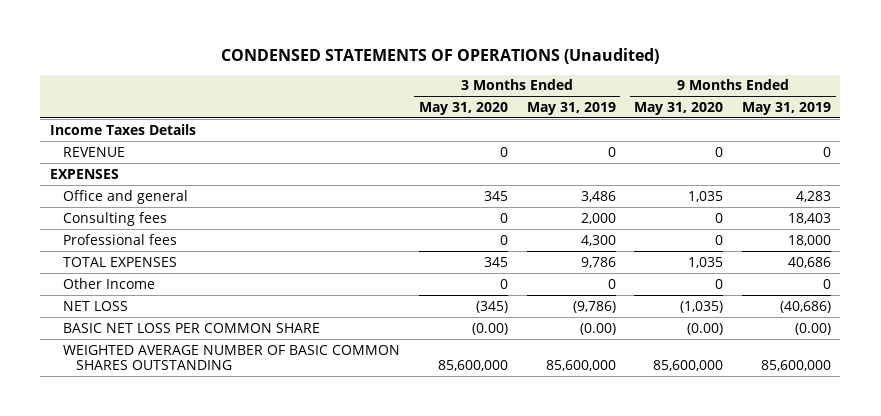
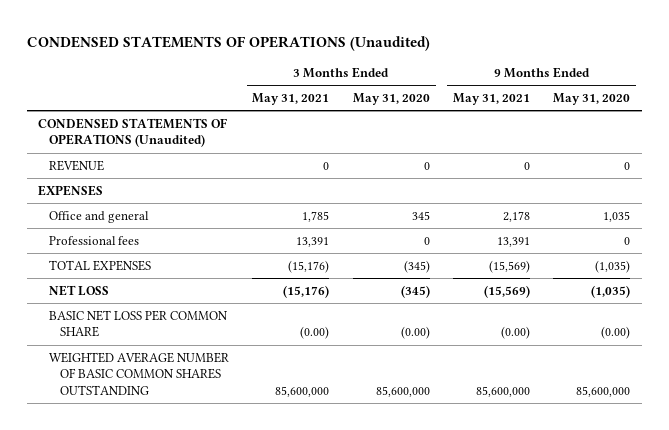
- | 3 Months Ended May 31, 2020 | 3 Months Ended May 31, 2019 | 9 Months Ended May 31, 2020 | 9 Months Ended May 31, 2019
+ | 3 Months Ended May 31, 2021 | 3 Months Ended May 31, 2020 | 9 Months Ended May 31, 2021 | 9 Months Ended May 31, 2020
- Income Taxes Details
+ CONDENSED STATEMENTS OF OPERATIONS (Unaudited)
- Consulting fees | 0 | 2,000 | 0 | 18,403
- TOTAL EXPENSES | 345 | 9,786 | 1,035 | 40,686
- Other Income | 0 | 0 | 0 | 0
+ TOTAL EXPENSES | (15,176) | (345) | (15,569) | (1,035)

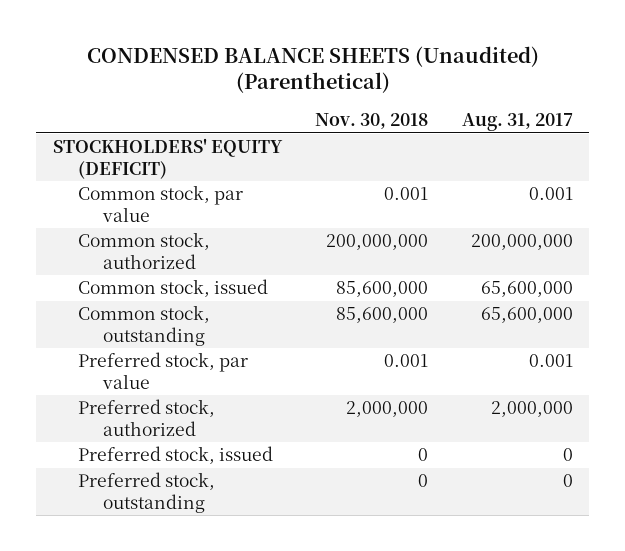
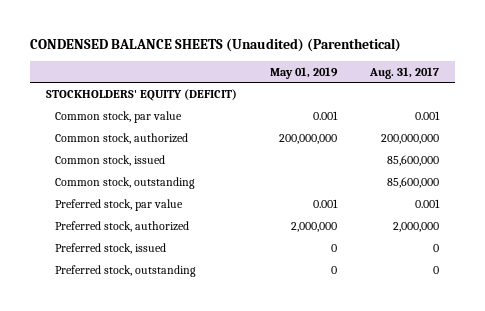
- | Nov. 30, 2018 | Aug. 31, 2017
+ | May 01, 2019 | Aug. 31, 2017
- Common stock, issued | 85,600,000 | 65,600,000
- Common stock, outstanding | 85,600,000 | 65,600,000
+ Common stock, issued | | 85,600,000
+ Common stock, outstanding | | 85,600,000

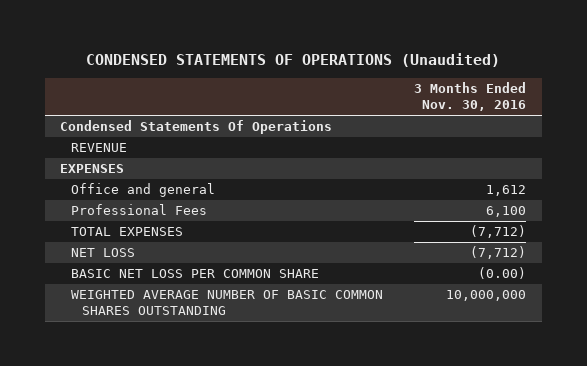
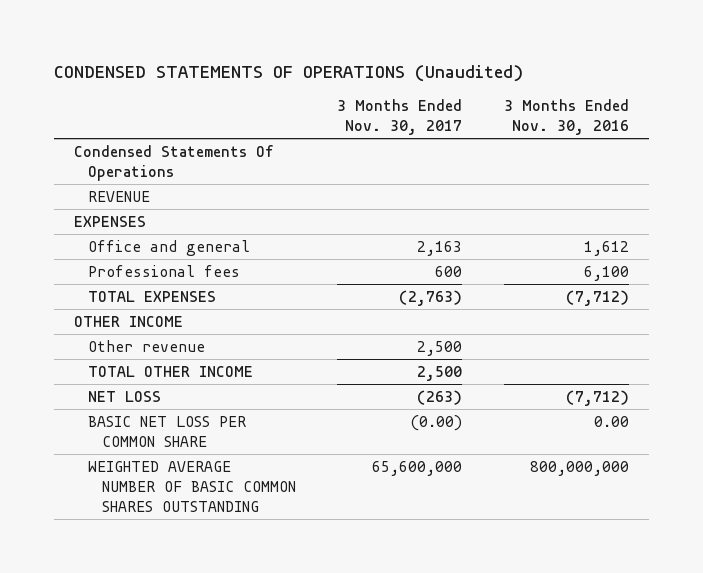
- | 3 Months Ended Nov. 30, 2016
+ | 3 Months Ended Nov. 30, 2017 | 3 Months Ended Nov. 30, 2016
- Professional Fees | 6,100
+ Professional fees | 600 | 6,100
+ OTHER INCOME
+ Other revenue | 2,500 |
+ TOTAL OTHER INCOME | 2,500 |
- BASIC NET LOSS PER COMMON SHARE | (0.00)
- WEIGHTED AVERAGE NUMBER OF BASIC COMMON SHARES OUTSTANDING | 10,000,000
+ BASIC NET LOSS PER COMMON SHARE | (0.00) | 0.00
+ WEIGHTED AVERAGE NUMBER OF BASIC COMMON SHARES OUTSTANDING | 65,600,000 | 800,000,000

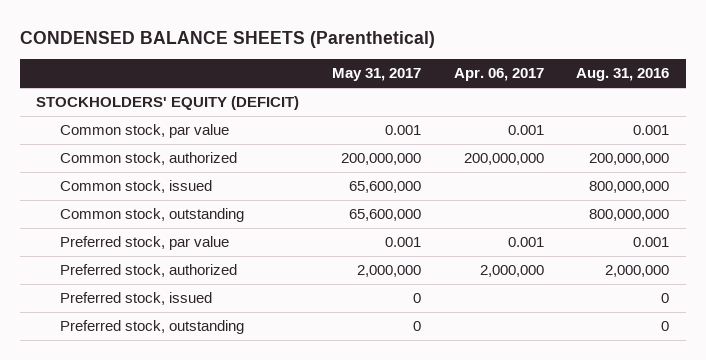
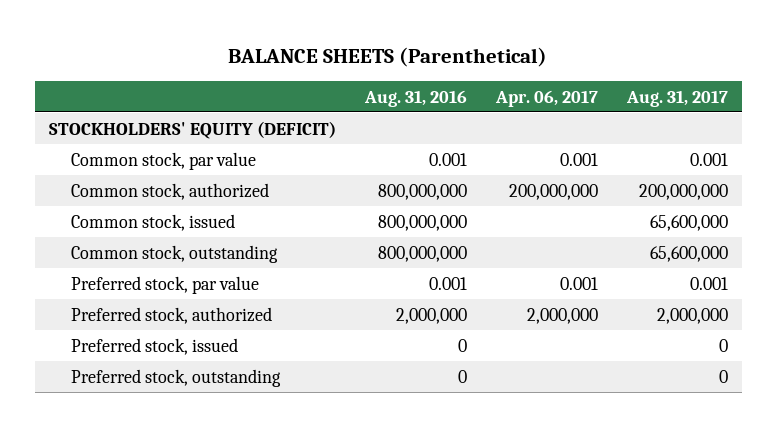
- CONDENSED BALANCE SHEETS (Parenthetical)
+ BALANCE SHEETS (Parenthetical)
- | May 31, 2017 | Apr. 06, 2017 | Aug. 31, 2016
+ | Aug. 31, 2016 | Apr. 06, 2017 | Aug. 31, 2017
- Common stock, authorized | 200,000,000 | 200,000,000 | 200,000,000
+ Common stock, authorized | 800,000,000 | 200,000,000 | 200,000,000

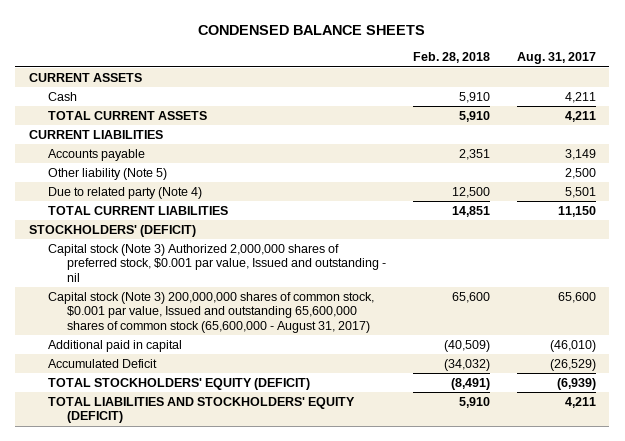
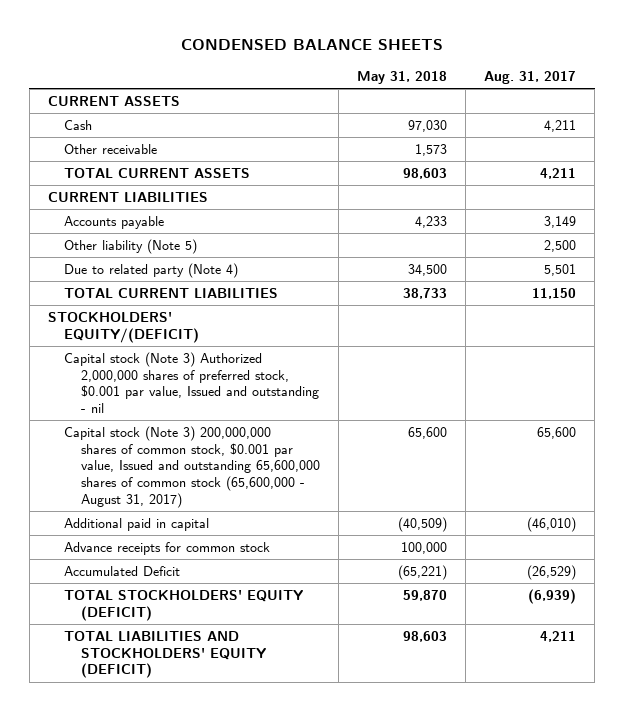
- | Feb. 28, 2018 | Aug. 31, 2017
+ | May 31, 2018 | Aug. 31, 2017
+ Other receivable | 1,573 |
- STOCKHOLDERS' (DEFICIT)
+ STOCKHOLDERS' EQUITY/(DEFICIT)
+ Advance receipts for common stock | 100,000 |

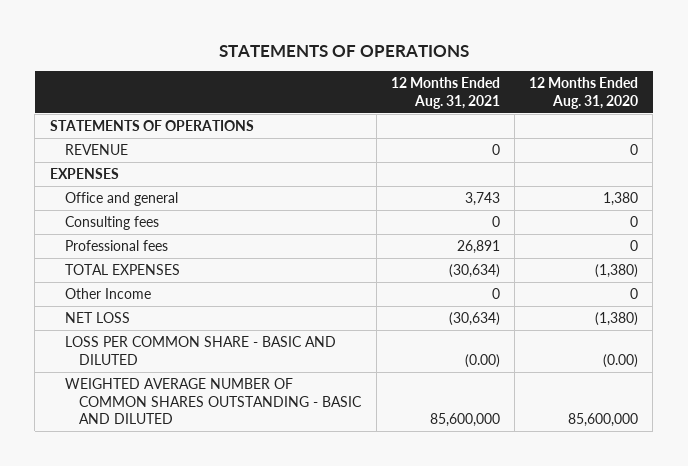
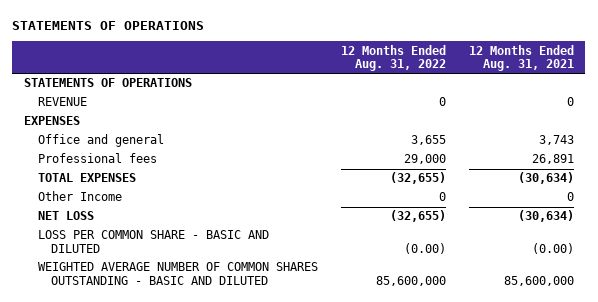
- | 12 Months Ended Aug. 31, 2021 | 12 Months Ended Aug. 31, 2020
+ | 12 Months Ended Aug. 31, 2022 | 12 Months Ended Aug. 31, 2021
- Consulting fees | 0 | 0

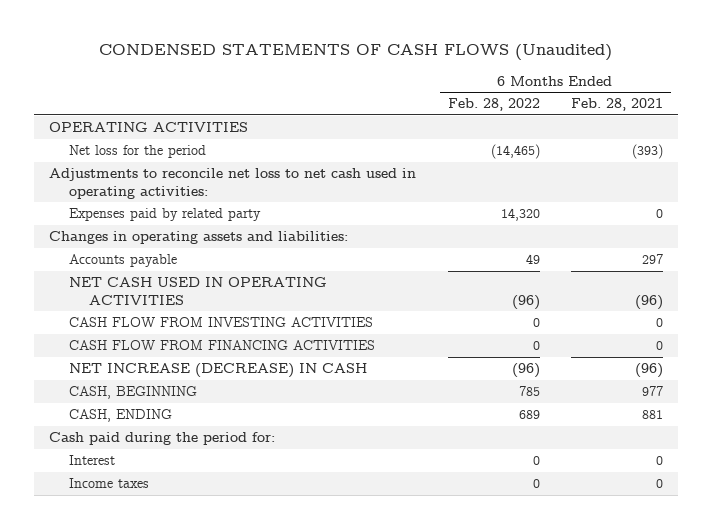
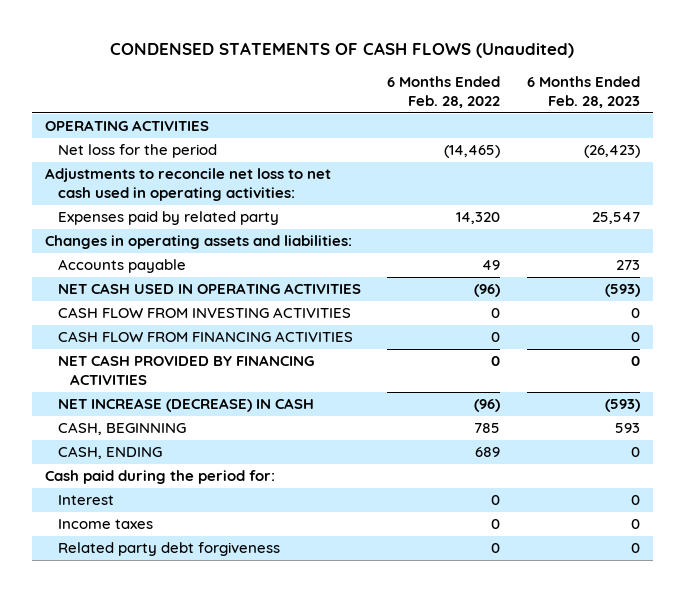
- | 6 Months Ended Feb. 28, 2022 | 6 Months Ended Feb. 28, 2021
+ | 6 Months Ended Feb. 28, 2022 | 6 Months Ended Feb. 28, 2023
+ NET CASH PROVIDED BY FINANCING ACTIVITIES | 0 | 0
+ Related party debt forgiveness | 0 | 0

